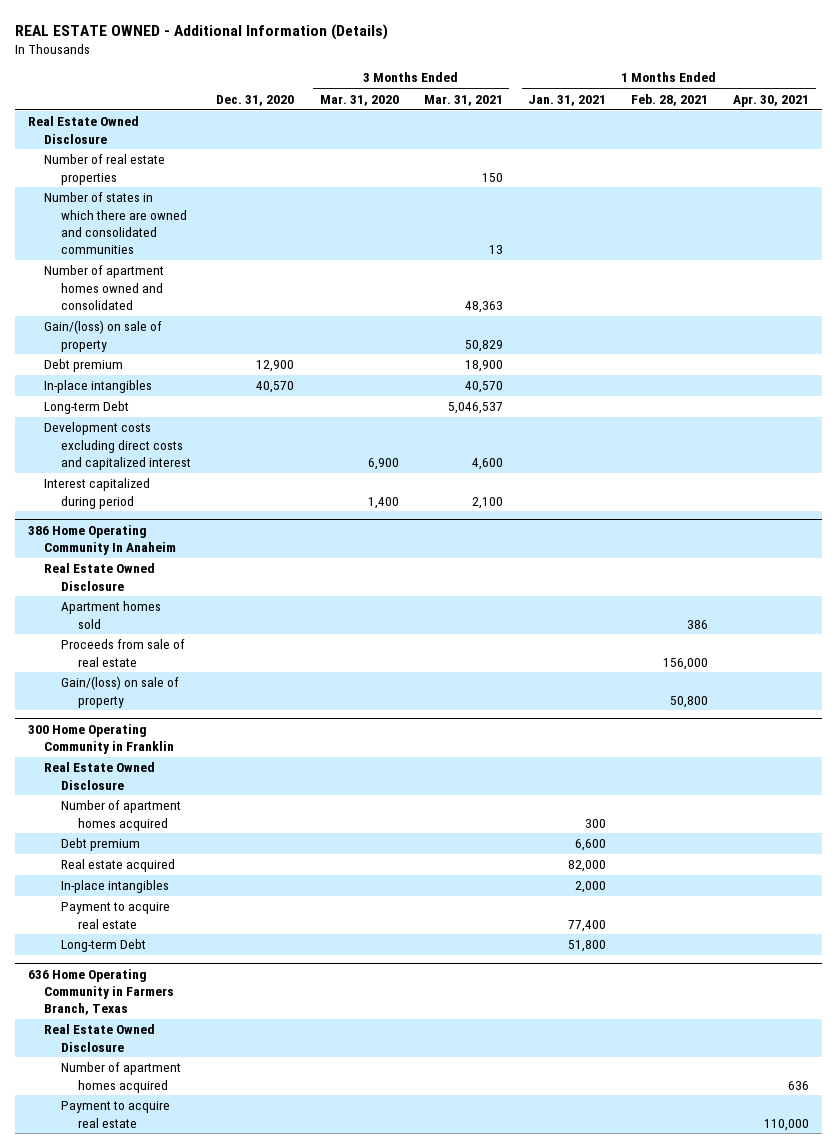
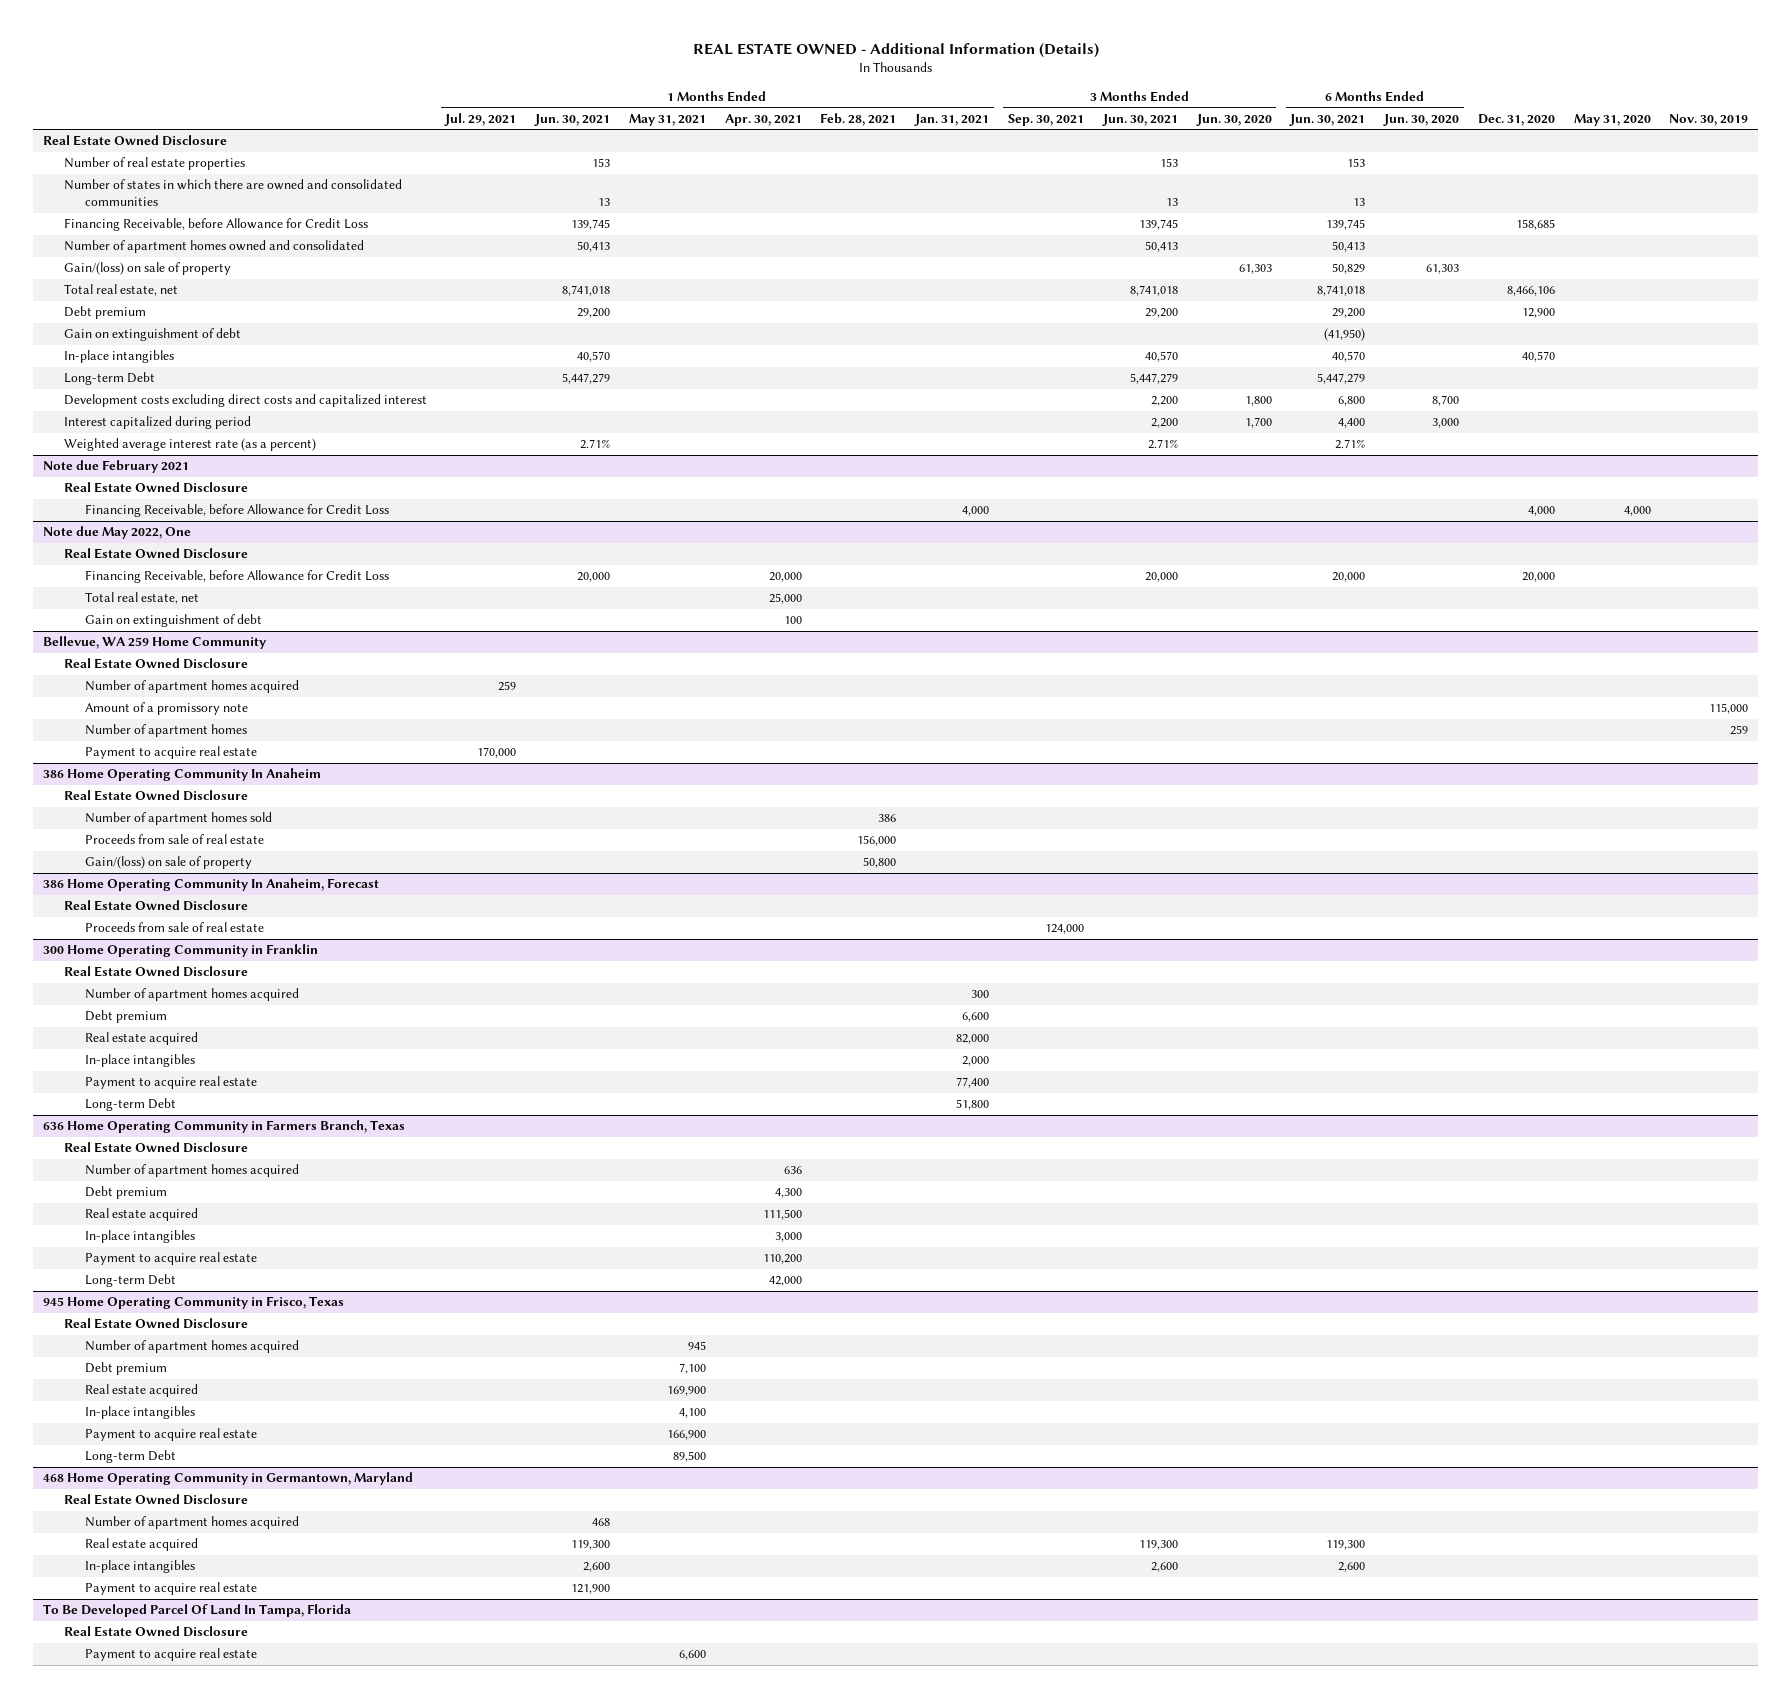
- | Dec. 31, 2020 | 3 Months Ended Mar. 31, 2020 | 3 Months Ended Mar. 31, 2021 | 1 Months Ended Jan. 31, 2021 | 1 Months Ended Feb. 28, 2021 | 1 Months Ended Apr. 30, 2021
+ | 1 Months Ended Jul. 29, 2021 | 1 Months Ended Jun. 30, 2021 | 1 Months Ended May 31, 2021 | 1 Months Ended Apr. 30, 2021 | 1 Months Ended Feb. 28, 2021 | 1 Months Ended Jan. 31, 2021 | 3 Months Ended Sep. 30, 2021 | 3 Months Ended Jun. 30, 2021 | 3 Months Ended Jun. 30, 2020 | 6 Months Ended Jun. 30, 2021 | 6 Months Ended Jun. 30, 2020 | Dec. 31, 2020 | May 31, 2020 | Nov. 30, 2019
+ Financing Receivable, before Allowance for Credit Loss | | 139,745 | | | | | | 139,745 | | 139,745 | | 158,685 | |
+ Total real estate, net | | 8,741,018 | | | | | | 8,741,018 | | 8,741,018 | | 8,466,106 | |
+ Gain on extinguishment of debt | | | | | | | | | | (41,950) | | | |
+ Weighted average interest rate (as a percent) | | 2.71% | | | | | | 2.71% | | 2.71% | | | |
+ Note due February 2021
+ Real Estate Owned Disclosure
+ Financing Receivable, before Allowance for Credit Loss | | | | | | 4,000 | | | | | | 4,000 | 4,000 |
+ Note due May 2022, One
+ Real Estate Owned Disclosure
+ Financing Receivable, before Allowance for Credit Loss | | 20,000 | | 20,000 | | | | 20,000 | | 20,000 | | 20,000 | |
+ Total real estate, net | | | | 25,000 | | | | | | | | | |
+ Gain on extinguishment of debt | | | | 100 | | | | | | | | | |
+ Bellevue, WA 259 Home Community
+ Real Estate Owned Disclosure
+ Number of apartment homes acquired | 259 | | | | | | | | | | | | |
+ Amount of a promissory note | | | | | | | | | | | | | | 115,000
+ Number of apartment homes | | | | | | | | | | | | | | 259
+ Payment to acquire real estate | 170,000 | | | | | | | | | | | | |
@ 386 Home Operating Community In Anaheim
- Apartment homes sold | | | | | 386 |
+ Number of apartment homes sold | | | | | 386 | | | | | | | | |
+ 386 Home Operating Community In Anaheim, Forecast
+ Real Estate Owned Disclosure
+ Proceeds from sale of real estate | | | | | | | 124,000 | | | | | | |
@ 636 Home Operating Community in Farmers Branch, Texas
- Payment to acquire real estate | | | | | | 110,000
+ Debt premium | | | | 4,300 | | | | | | | | | |
+ Real estate acquired | | | | 111,500 | | | | | | | | | |
+ In-place intangibles | | | | 3,000 | | | | | | | | | |
+ Payment to acquire real estate | | | | 110,200 | | | | | | | | | |
+ Long-term Debt | | | | 42,000 | | | | | | | | | |
+ 945 Home Operating Community in Frisco, Texas
+ Real Estate Owned Disclosure
+ Number of apartment homes acquired | | | 945 | | | | | | | | | | |
+ Debt premium | | | 7,100 | | | | | | | | | | |
+ Real estate acquired | | | 169,900 | | | | | | | | | | |
+ In-place intangibles | | | 4,100 | | | | | | | | | | |
+ Payment to acquire real estate | | | 166,900 | | | | | | | | | | |
+ Long-term Debt | | | 89,500 | | | | | | | | | | |
+ 468 Home Operating Community in Germantown, Maryland
+ Real Estate Owned Disclosure
+ Number of apartment homes acquired | | 468 | | | | | | | | | | | |
+ Real estate acquired | | 119,300 | | | | | | 119,300 | | 119,300 | | | |
+ In-place intangibles | | 2,600 | | | | | | 2,600 | | 2,600 | | | |
+ Payment to acquire real estate | | 121,900 | | | | | | | | | | | |
+ To Be Developed Parcel Of Land In Tampa, Florida
+ Real Estate Owned Disclosure
+ Payment to acquire real estate | | | 6,600 | | | | | | | | | | |

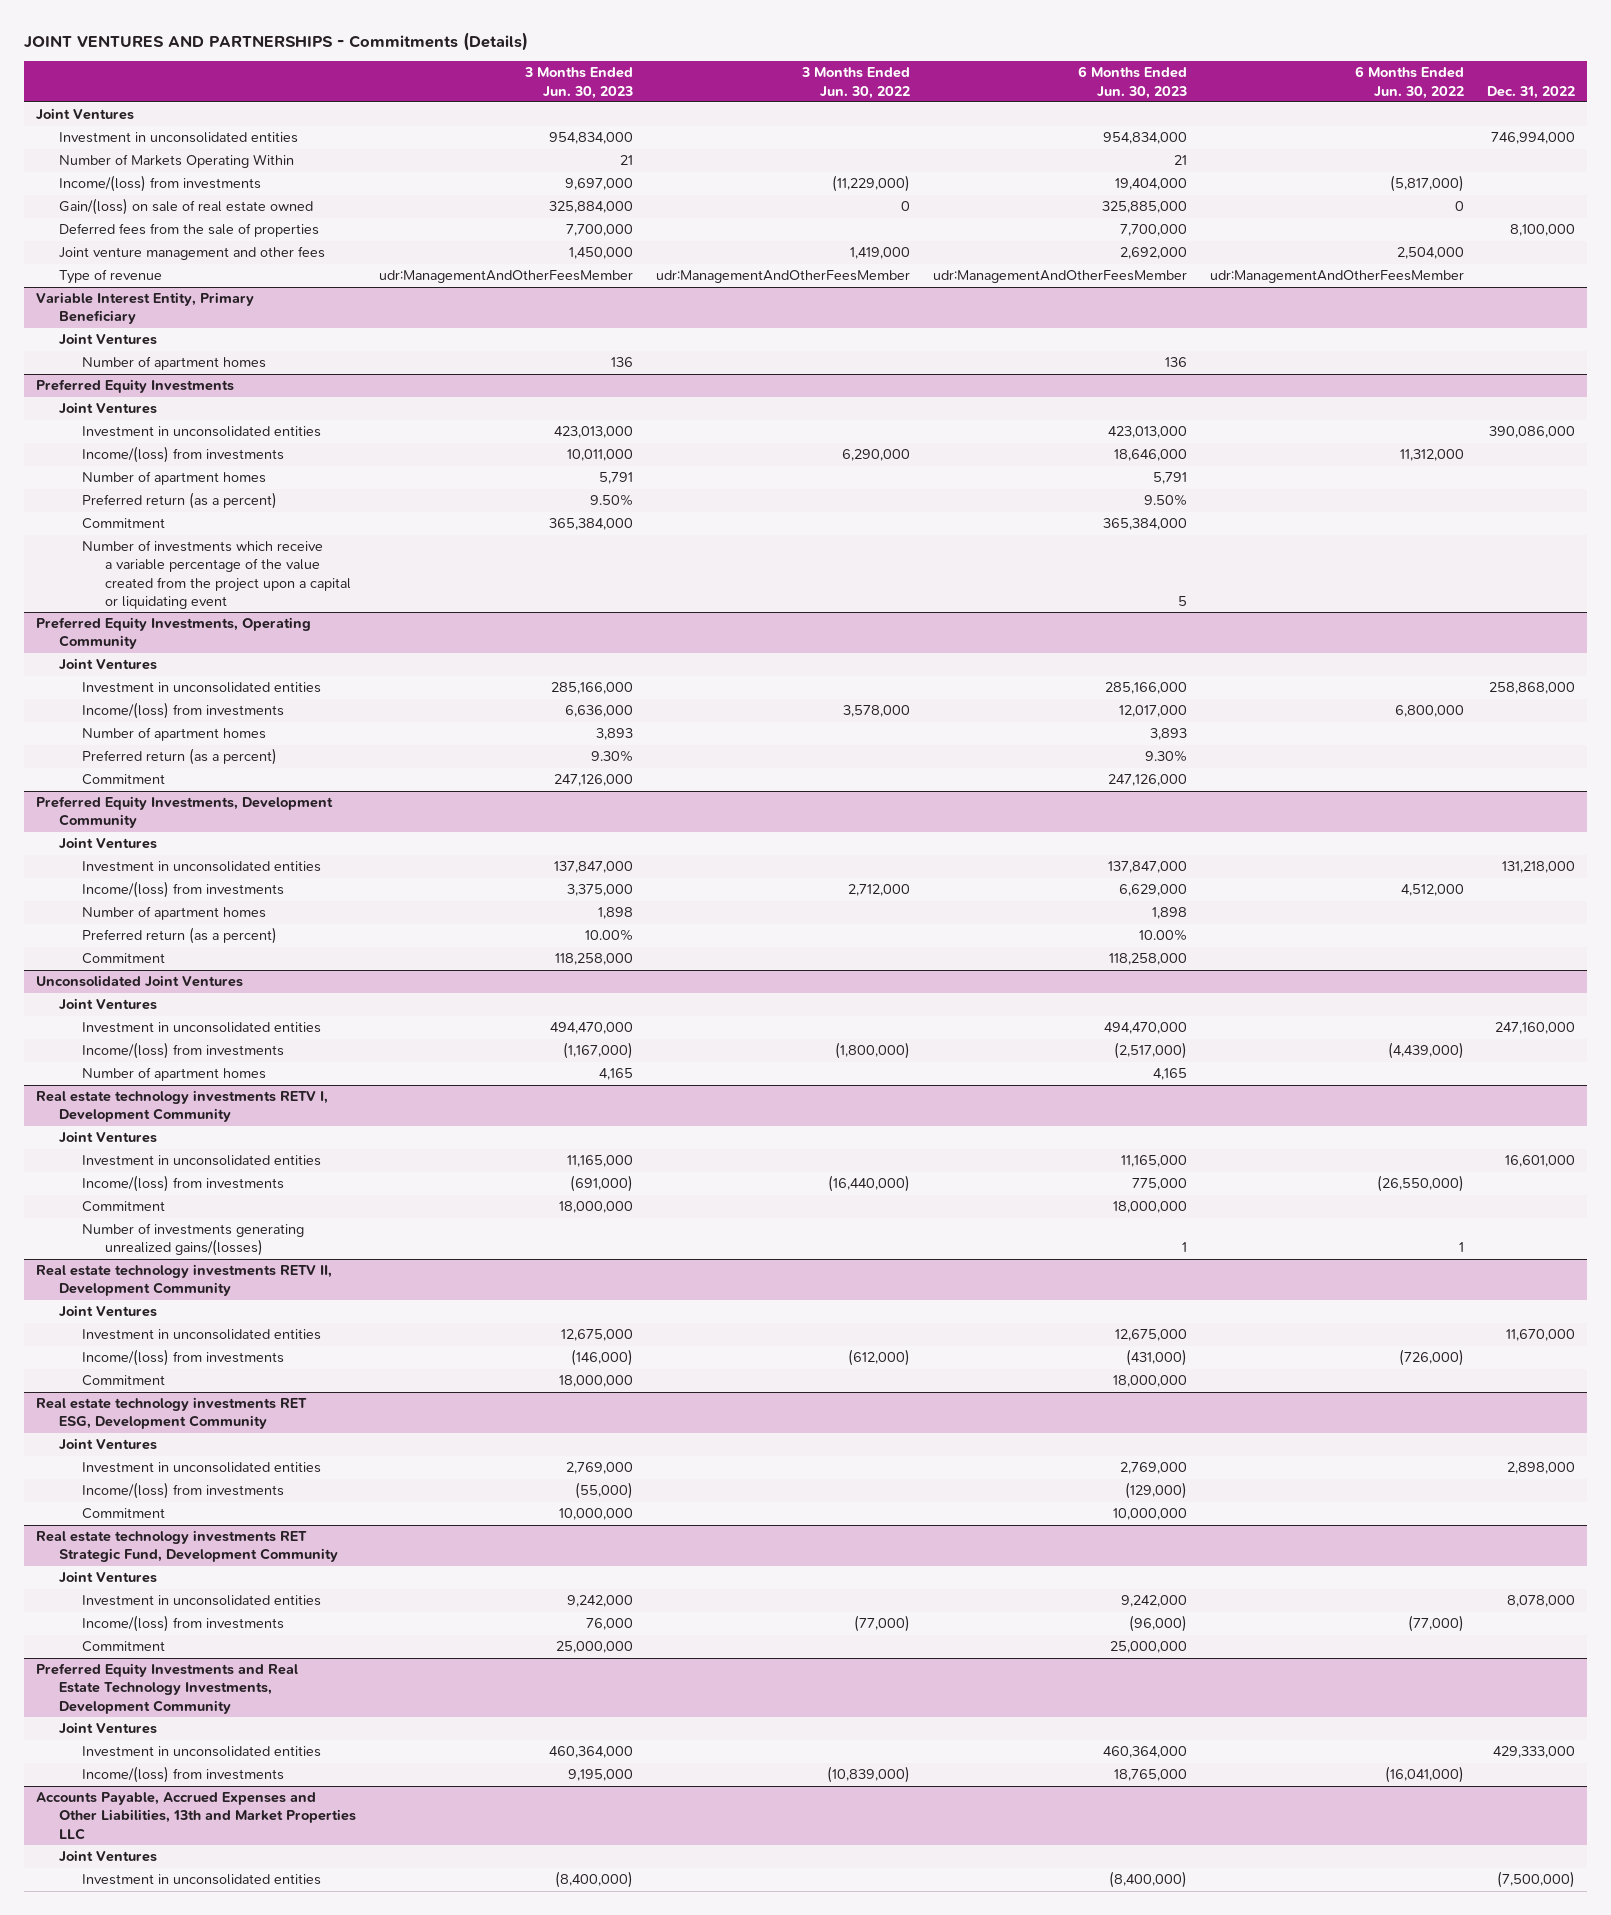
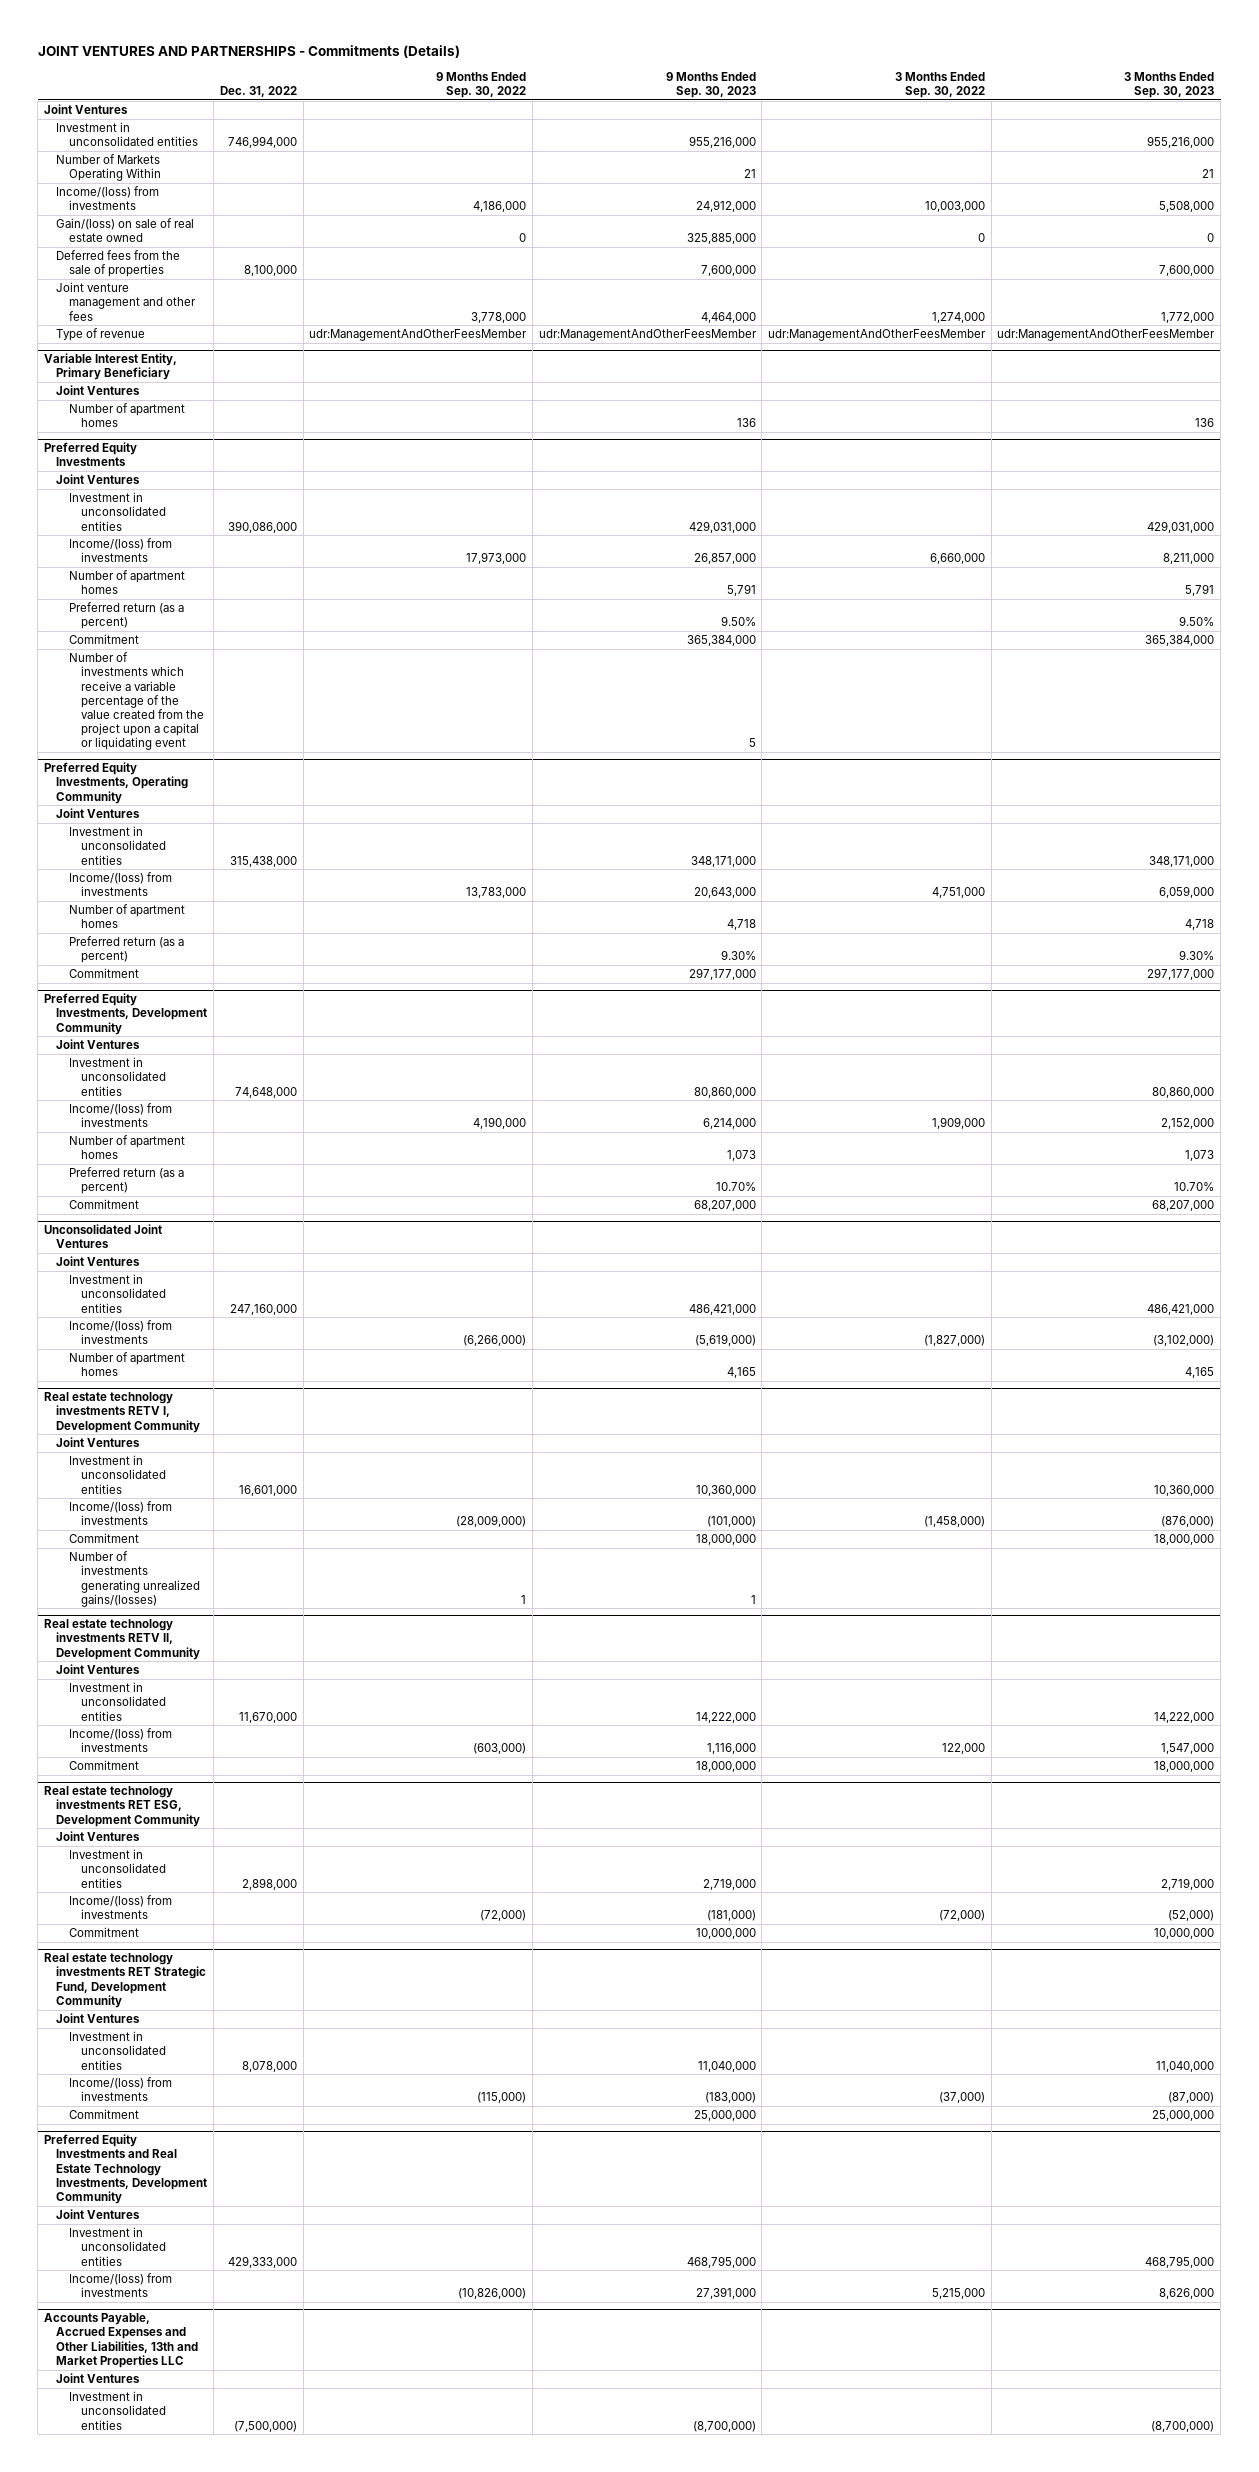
- | 3 Months Ended Jun. 30, 2023 | 3 Months Ended Jun. 30, 2022 | 6 Months Ended Jun. 30, 2023 | 6 Months Ended Jun. 30, 2022 | Dec. 31, 2022
+ | Dec. 31, 2022 | 9 Months Ended Sep. 30, 2022 | 9 Months Ended Sep. 30, 2023 | 3 Months Ended Sep. 30, 2022 | 3 Months Ended Sep. 30, 2023
@ Preferred Equity Investments, Operating Community
- Investment in unconsolidated entities | 285,166,000 | | 285,166,000 | | 258,868,000
+ Investment in unconsolidated entities | 315,438,000 | | 348,171,000 | | 348,171,000
@ Preferred Equity Investments, Development Community
- Investment in unconsolidated entities | 137,847,000 | | 137,847,000 | | 131,218,000
+ Investment in unconsolidated entities | 74,648,000 | | 80,860,000 | | 80,860,000

